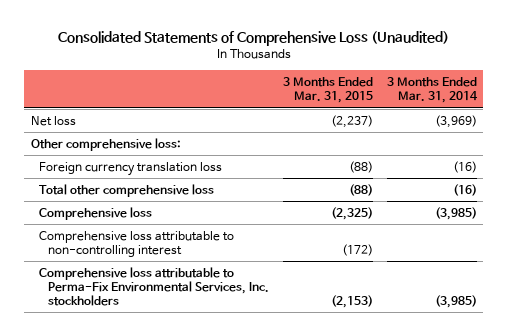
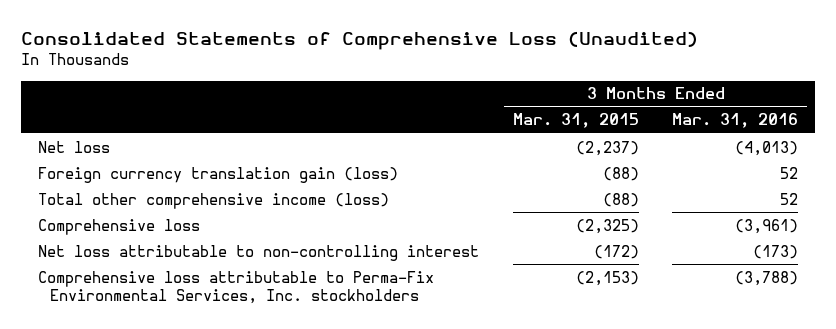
- | 3 Months Ended Mar. 31, 2015 | 3 Months Ended Mar. 31, 2014
+ | 3 Months Ended Mar. 31, 2015 | 3 Months Ended Mar. 31, 2016
- Other comprehensive loss:
- Foreign currency translation loss | (88) | (16)
- Total other comprehensive loss | (88) | (16)
+ Foreign currency translation gain (loss) | (88) | 52
+ Total other comprehensive income (loss) | (88) | 52
- Comprehensive loss attributable to non-controlling interest | (172) |
+ Net loss attributable to non-controlling interest | (172) | (173)

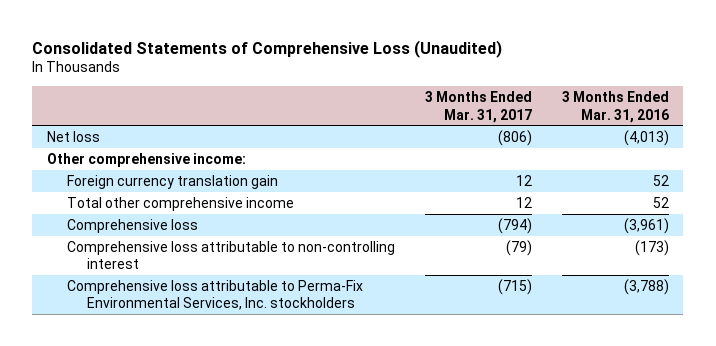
- | 3 Months Ended Mar. 31, 2015 | 3 Months Ended Mar. 31, 2016
+ | 3 Months Ended Mar. 31, 2017 | 3 Months Ended Mar. 31, 2016
- Foreign currency translation gain (loss) | (88) | 52
- Total other comprehensive income (loss) | (88) | 52
+ Other comprehensive income:
+ Foreign currency translation gain | 12 | 52
+ Total other comprehensive income | 12 | 52
- Net loss attributable to non-controlling interest | (172) | (173)
+ Comprehensive loss attributable to non-controlling interest | (79) | (173)

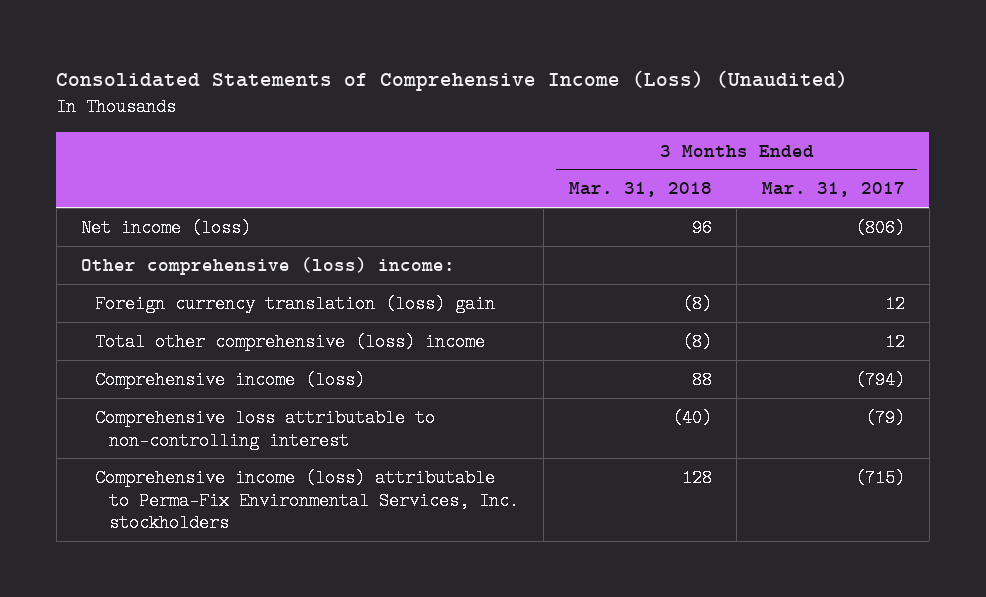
- Consolidated Statements of Comprehensive Loss (Unaudited)
+ Consolidated Statements of Comprehensive Income (Loss) (Unaudited)
- | 3 Months Ended Mar. 31, 2017 | 3 Months Ended Mar. 31, 2016
+ | 3 Months Ended Mar. 31, 2018 | 3 Months Ended Mar. 31, 2017
- Net loss | (806) | (4,013)
- Other comprehensive income:
- Foreign currency translation gain | 12 | 52
- Total other comprehensive income | 12 | 52
- Comprehensive loss | (794) | (3,961)
+ Net income (loss) | 96 | (806)
+ Other comprehensive (loss) income:
+ Foreign currency translation (loss) gain | (8) | 12
+ Total other comprehensive (loss) income | (8) | 12
+ Comprehensive income (loss) | 88 | (794)
- Comprehensive loss attributable to Perma-Fix Environmental Services, Inc. stockholders | (715) | (3,788)
+ Comprehensive income (loss) attributable to Perma-Fix Environmental Services, Inc. stockholders | 128 | (715)

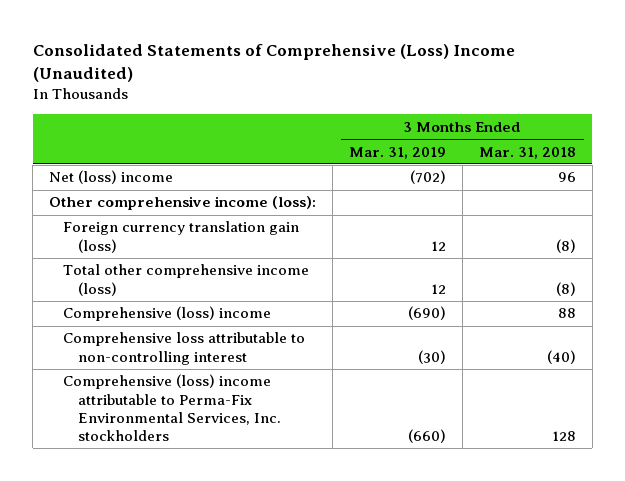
- Consolidated Statements of Comprehensive Income (Loss) (Unaudited)
+ Consolidated Statements of Comprehensive (Loss) Income (Unaudited)
- | 3 Months Ended Mar. 31, 2018 | 3 Months Ended Mar. 31, 2017
+ | 3 Months Ended Mar. 31, 2019 | 3 Months Ended Mar. 31, 2018
- Net income (loss) | 96 | (806)
- Other comprehensive (loss) income:
- Foreign currency translation (loss) gain | (8) | 12
- Total other comprehensive (loss) income | (8) | 12
- Comprehensive income (loss) | 88 | (794)
+ Net (loss) income | (702) | 96
+ Other comprehensive income (loss):
+ Foreign currency translation gain (loss) | 12 | (8)
+ Total other comprehensive income (loss) | 12 | (8)
+ Comprehensive (loss) income | (690) | 88
- Comprehensive income (loss) attributable to Perma-Fix Environmental Services, Inc. stockholders | 128 | (715)
+ Comprehensive (loss) income attributable to Perma-Fix Environmental Services, Inc. stockholders | (660) | 128

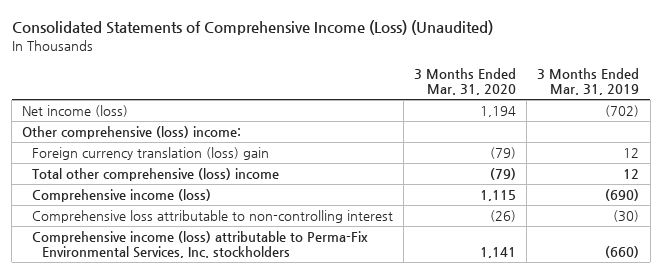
- Consolidated Statements of Comprehensive (Loss) Income (Unaudited)
+ Consolidated Statements of Comprehensive Income (Loss) (Unaudited)
- | 3 Months Ended Mar. 31, 2019 | 3 Months Ended Mar. 31, 2018
+ | 3 Months Ended Mar. 31, 2020 | 3 Months Ended Mar. 31, 2019
- Net (loss) income | (702) | 96
- Other comprehensive income (loss):
- Foreign currency translation gain (loss) | 12 | (8)
- Total other comprehensive income (loss) | 12 | (8)
- Comprehensive (loss) income | (690) | 88
+ Net income (loss) | 1,194 | (702)
+ Other comprehensive (loss) income:
+ Foreign currency translation (loss) gain | (79) | 12
+ Total other comprehensive (loss) income | (79) | 12
+ Comprehensive income (loss) | 1,115 | (690)
- Comprehensive (loss) income attributable to Perma-Fix Environmental Services, Inc. stockholders | (660) | 128
+ Comprehensive income (loss) attributable to Perma-Fix Environmental Services, Inc. stockholders | 1,141 | (660)

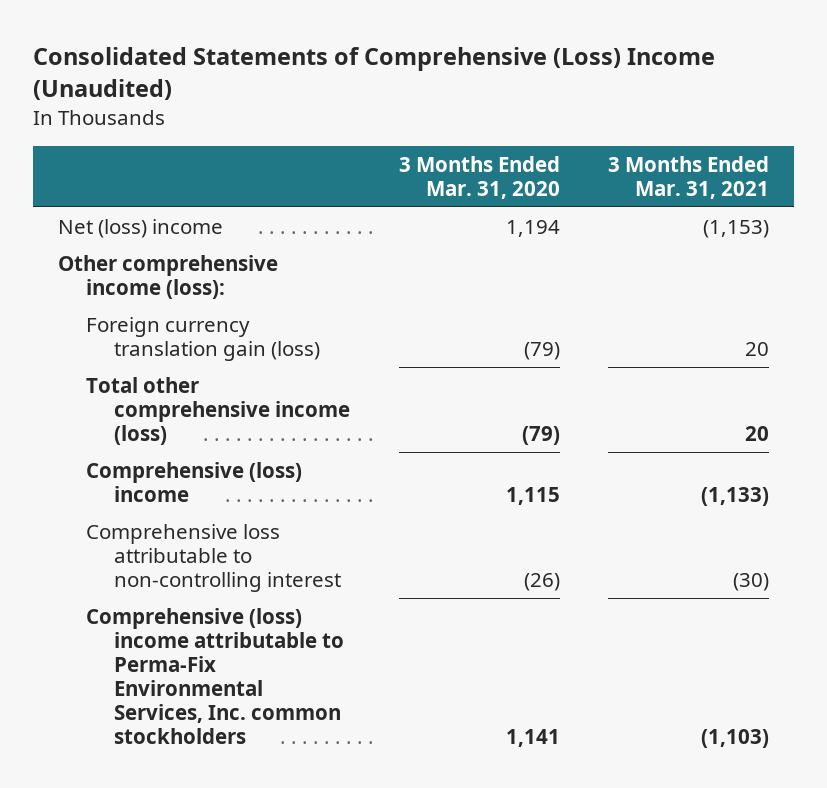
- Consolidated Statements of Comprehensive Income (Loss) (Unaudited)
+ Consolidated Statements of Comprehensive (Loss) Income (Unaudited)
- | 3 Months Ended Mar. 31, 2020 | 3 Months Ended Mar. 31, 2019
+ | 3 Months Ended Mar. 31, 2020 | 3 Months Ended Mar. 31, 2021
- Net income (loss) | 1,194 | (702)
- Other comprehensive (loss) income:
- Foreign currency translation (loss) gain | (79) | 12
- Total other comprehensive (loss) income | (79) | 12
- Comprehensive income (loss) | 1,115 | (690)
+ Net (loss) income | 1,194 | (1,153)
+ Other comprehensive income (loss):
+ Foreign currency translation gain (loss) | (79) | 20
+ Total other comprehensive income (loss) | (79) | 20
+ Comprehensive (loss) income | 1,115 | (1,133)
- Comprehensive income (loss) attributable to Perma-Fix Environmental Services, Inc. stockholders | 1,141 | (660)
+ Comprehensive (loss) income attributable to Perma-Fix Environmental Services, Inc. common stockholders | 1,141 | (1,103)

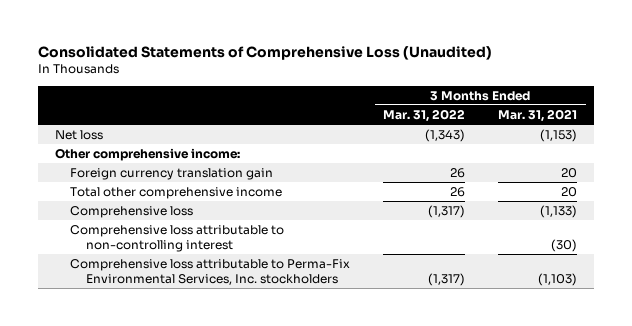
- Consolidated Statements of Comprehensive (Loss) Income (Unaudited)
+ Consolidated Statements of Comprehensive Loss (Unaudited)
- | 3 Months Ended Mar. 31, 2020 | 3 Months Ended Mar. 31, 2021
+ | 3 Months Ended Mar. 31, 2022 | 3 Months Ended Mar. 31, 2021
- Net (loss) income | 1,194 | (1,153)
- Other comprehensive income (loss):
- Foreign currency translation gain (loss) | (79) | 20
- Total other comprehensive income (loss) | (79) | 20
- Comprehensive (loss) income | 1,115 | (1,133)
+ Net loss | (1,343) | (1,153)
+ Other comprehensive income:
+ Foreign currency translation gain | 26 | 20
+ Total other comprehensive income | 26 | 20
+ Comprehensive loss | (1,317) | (1,133)
- Comprehensive (loss) income attributable to Perma-Fix Environmental Services, Inc. common stockholders | 1,141 | (1,103)
+ Comprehensive loss attributable to Perma-Fix Environmental Services, Inc. stockholders | (1,317) | (1,103)

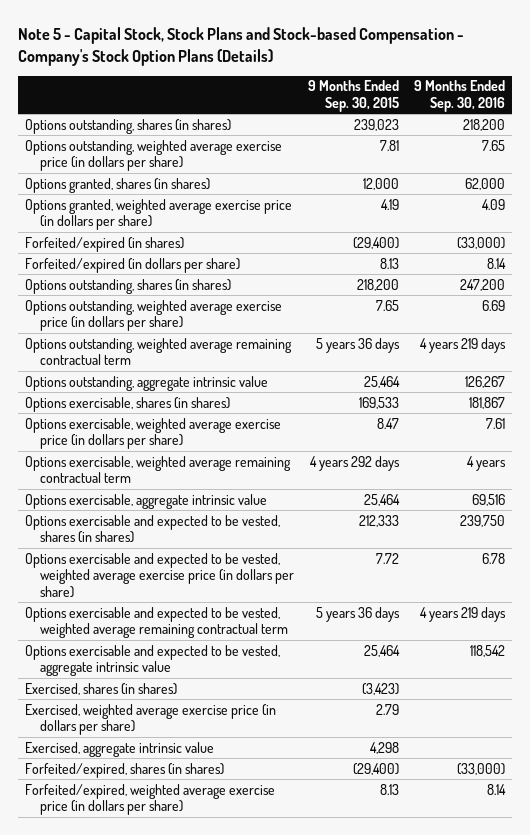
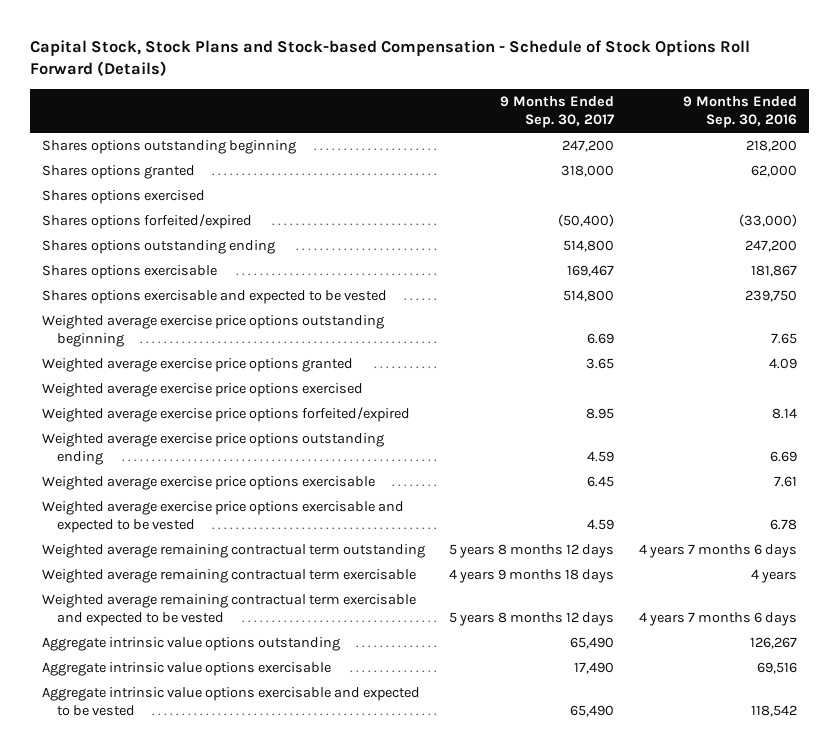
- Note 5 - Capital Stock, Stock Plans and Stock-based Compensation - Company's Stock Option Plans (Details)
+ Capital Stock, Stock Plans and Stock-based Compensation - Schedule of Stock Options Roll Forward (Details)
- | 9 Months Ended Sep. 30, 2015 | 9 Months Ended Sep. 30, 2016
+ | 9 Months Ended Sep. 30, 2017 | 9 Months Ended Sep. 30, 2016
- Options outstanding, shares (in shares) | 239,023 | 218,200
- Options outstanding, weighted average exercise price (in dollars per share) | 7.81 | 7.65
- Options granted, shares (in shares) | 12,000 | 62,000
- Options granted, weighted average exercise price (in dollars per share) | 4.19 | 4.09
- Forfeited/expired (in shares) | (29,400) | (33,000)
- Forfeited/expired (in dollars per share) | 8.13 | 8.14
- Options outstanding, shares (in shares) | 218,200 | 247,200
- Options outstanding, weighted average exercise price (in dollars per share) | 7.65 | 6.69
- Options outstanding, weighted average remaining contractual term | 5 years 36 days | 4 years 219 days
- Options outstanding, aggregate intrinsic value | 25,464 | 126,267
- Options exercisable, shares (in shares) | 169,533 | 181,867
- Options exercisable, weighted average exercise price (in dollars per share) | 8.47 | 7.61
- Options exercisable, weighted average remaining contractual term | 4 years 292 days | 4 years
- Options exercisable, aggregate intrinsic value | 25,464 | 69,516
- Options exercisable and expected to be vested, shares (in shares) | 212,333 | 239,750
- Options exercisable and expected to be vested, weighted average exercise price (in dollars per share) | 7.72 | 6.78
- Options exercisable and expected to be vested, weighted average remaining contractual term | 5 years 36 days | 4 years 219 days
- Options exercisable and expected to be vested, aggregate intrinsic value | 25,464 | 118,542
- Exercised, shares (in shares) | (3,423) |
- Exercised, weighted average exercise price (in dollars per share) | 2.79 |
- Exercised, aggregate intrinsic value | 4,298 |
- Forfeited/expired, shares (in shares) | (29,400) | (33,000)
- Forfeited/expired, weighted average exercise price (in dollars per share) | 8.13 | 8.14
+ Shares options outstanding beginning | 247,200 | 218,200
+ Shares options granted | 318,000 | 62,000
+ Shares options exercised
+ Shares options forfeited/expired | (50,400) | (33,000)
+ Shares options outstanding ending | 514,800 | 247,200
+ Shares options exercisable | 169,467 | 181,867
+ Shares options exercisable and expected to be vested | 514,800 | 239,750
+ Weighted average exercise price options outstanding beginning | 6.69 | 7.65
+ Weighted average exercise price options granted | 3.65 | 4.09
+ Weighted average exercise price options exercised
+ Weighted average exercise price options forfeited/expired | 8.95 | 8.14
+ Weighted average exercise price options outstanding ending | 4.59 | 6.69
+ Weighted average exercise price options exercisable | 6.45 | 7.61
+ Weighted average exercise price options exercisable and expected to be vested | 4.59 | 6.78
+ Weighted average remaining contractual term outstanding | 5 years 8 months 12 days | 4 years 7 months 6 days
+ Weighted average remaining contractual term exercisable | 4 years 9 months 18 days | 4 years
+ Weighted average remaining contractual term exercisable and expected to be vested | 5 years 8 months 12 days | 4 years 7 months 6 days
+ Aggregate intrinsic value options outstanding | 65,490 | 126,267
+ Aggregate intrinsic value options exercisable | 17,490 | 69,516
+ Aggregate intrinsic value options exercisable and expected to be vested | 65,490 | 118,542

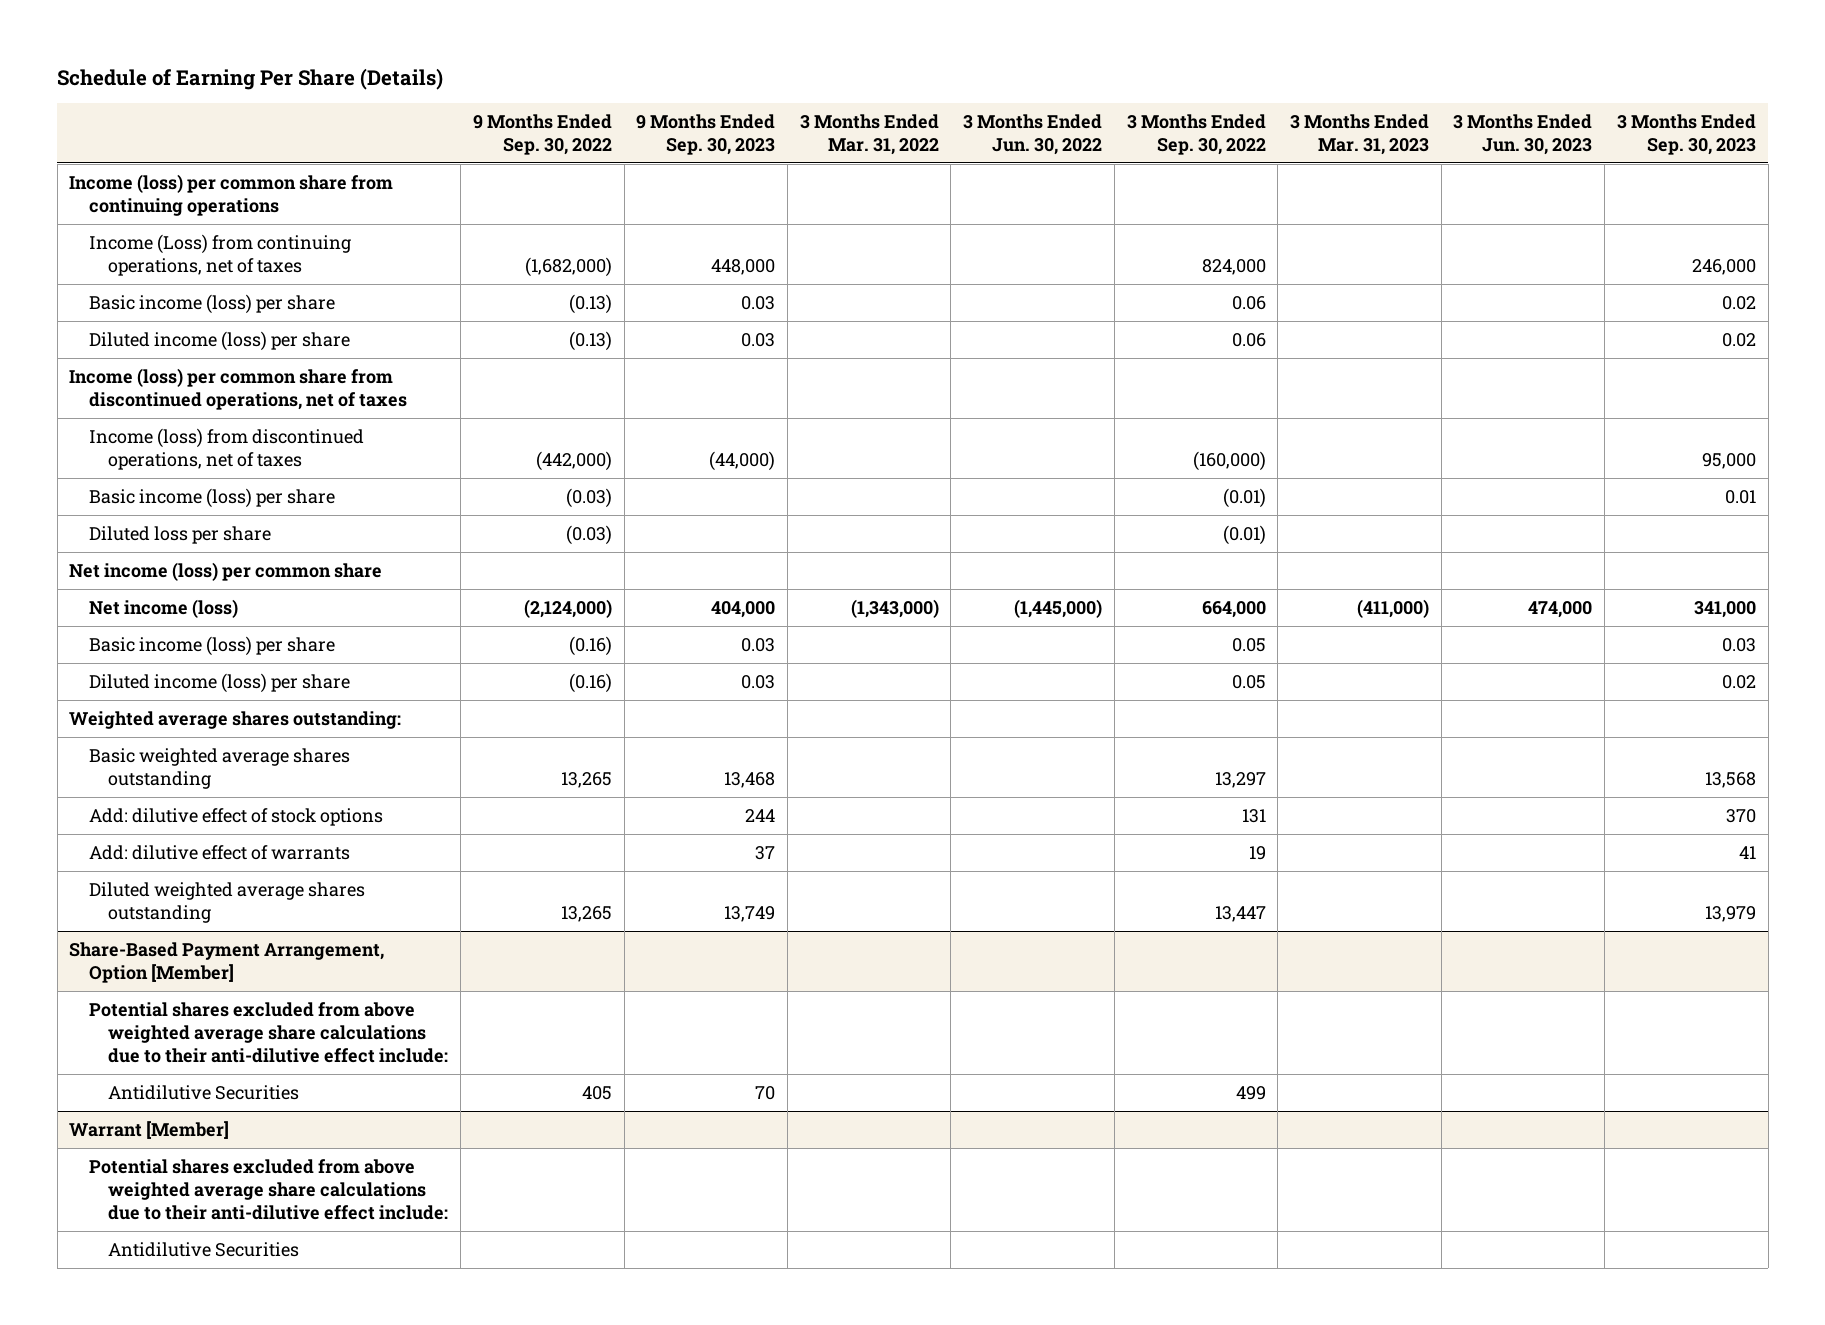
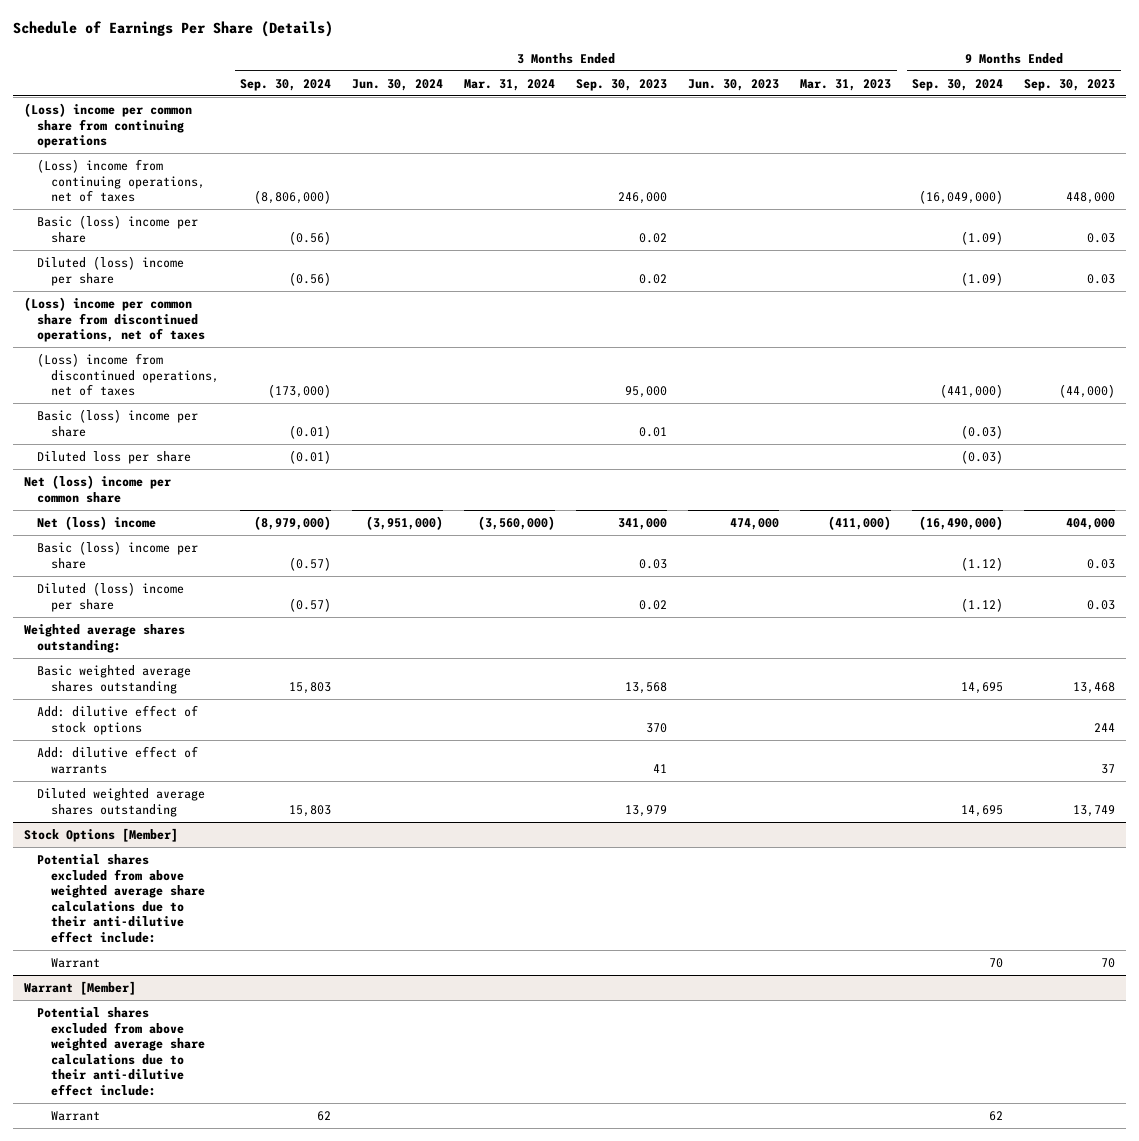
- Schedule of Earning Per Share (Details)
+ Schedule of Earnings Per Share (Details)
- | 9 Months Ended Sep. 30, 2022 | 9 Months Ended Sep. 30, 2023 | 3 Months Ended Mar. 31, 2022 | 3 Months Ended Jun. 30, 2022 | 3 Months Ended Sep. 30, 2022 | 3 Months Ended Mar. 31, 2023 | 3 Months Ended Jun. 30, 2023 | 3 Months Ended Sep. 30, 2023
+ | 3 Months Ended Sep. 30, 2024 | 3 Months Ended Jun. 30, 2024 | 3 Months Ended Mar. 31, 2024 | 3 Months Ended Sep. 30, 2023 | 3 Months Ended Jun. 30, 2023 | 3 Months Ended Mar. 31, 2023 | 9 Months Ended Sep. 30, 2024 | 9 Months Ended Sep. 30, 2023
- Income (loss) per common share from continuing operations
- Income (Loss) from continuing operations, net of taxes | (1,682,000) | 448,000 | | | 824,000 | | | 246,000
- Basic income (loss) per share | (0.13) | 0.03 | | | 0.06 | | | 0.02
- Diluted income (loss) per share | (0.13) | 0.03 | | | 0.06 | | | 0.02
- Income (loss) per common share from discontinued operations, net of taxes
- Income (loss) from discontinued operations, net of taxes | (442,000) | (44,000) | | | (160,000) | | | 95,000
- Basic income (loss) per share | (0.03) | | | | (0.01) | | | 0.01
+ (Loss) income per common share from continuing operations
+ (Loss) income from continuing operations, net of taxes | (8,806,000) | | | 246,000 | | | (16,049,000) | 448,000
+ Basic (loss) income per share | (0.56) | | | 0.02 | | | (1.09) | 0.03
+ Diluted (loss) income per share | (0.56) | | | 0.02 | | | (1.09) | 0.03
+ (Loss) income per common share from discontinued operations, net of taxes
+ (Loss) income from discontinued operations, net of taxes | (173,000) | | | 95,000 | | | (441,000) | (44,000)
+ Basic (loss) income per share | (0.01) | | | 0.01 | | | (0.03) |
- Net income (loss) per common share
- Net income (loss) | (2,124,000) | 404,000 | (1,343,000) | (1,445,000) | 664,000 | (411,000) | 474,000 | 341,000
- Basic income (loss) per share | (0.16) | 0.03 | | | 0.05 | | | 0.03
- Diluted income (loss) per share | (0.16) | 0.03 | | | 0.05 | | | 0.02
+ Net (loss) income per common share
+ Net (loss) income | (8,979,000) | (3,951,000) | (3,560,000) | 341,000 | 474,000 | (411,000) | (16,490,000) | 404,000
+ Basic (loss) income per share | (0.57) | | | 0.03 | | | (1.12) | 0.03
+ Diluted (loss) income per share | (0.57) | | | 0.02 | | | (1.12) | 0.03
- Share-Based Payment Arrangement, Option [Member]
+ Stock Options [Member]
- Antidilutive Securities | 405 | 70 | | | 499 | | |
+ Warrant | | | | | | | 70 | 70
@ Warrant [Member]
- Antidilutive Securities
+ Warrant | 62 | | | | | | 62 |

